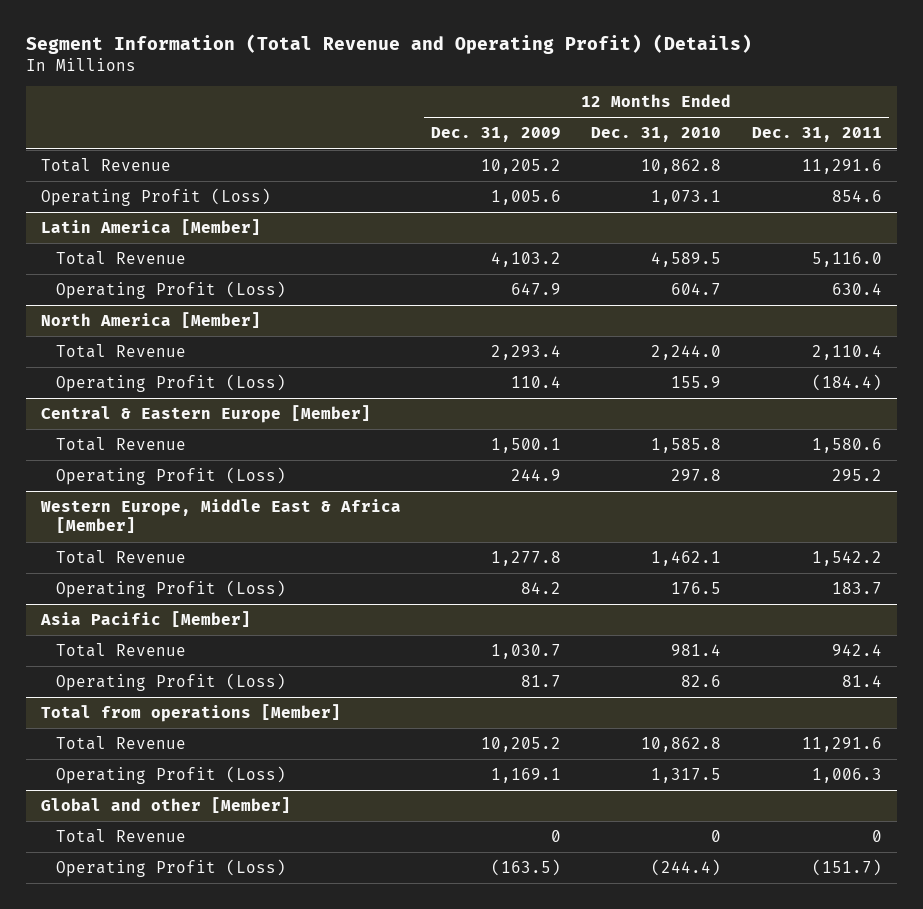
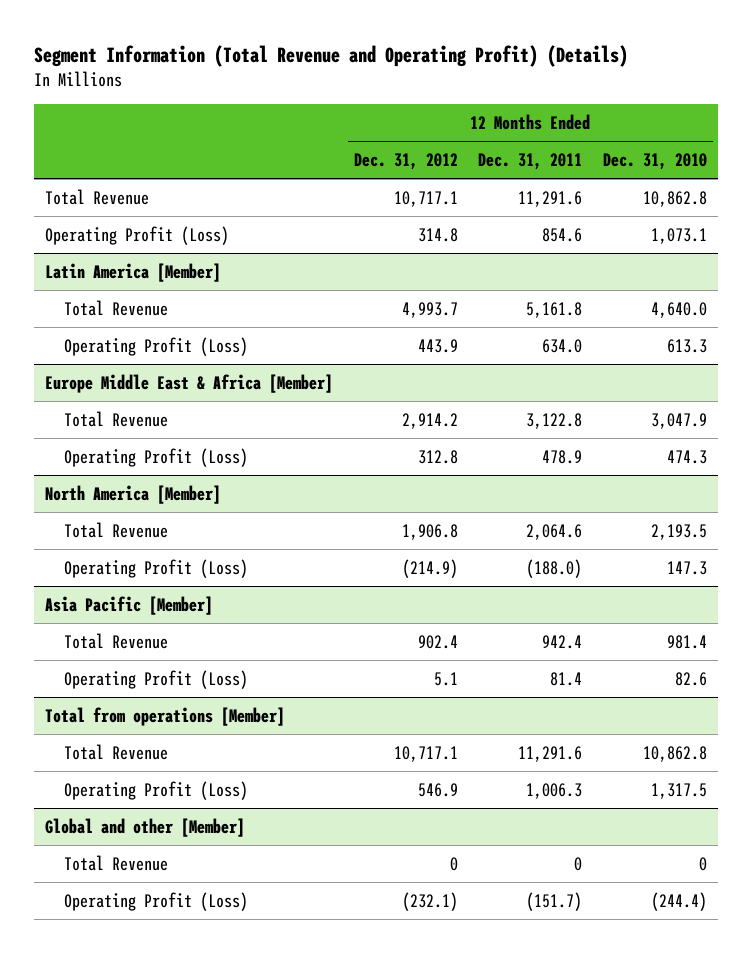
- | 12 Months Ended Dec. 31, 2009 | 12 Months Ended Dec. 31, 2010 | 12 Months Ended Dec. 31, 2011
+ | 12 Months Ended Dec. 31, 2012 | 12 Months Ended Dec. 31, 2011 | 12 Months Ended Dec. 31, 2010
@ Latin America [Member]
- Total Revenue | 4,103.2 | 4,589.5 | 5,116.0
- Operating Profit (Loss) | 647.9 | 604.7 | 630.4
+ Total Revenue | 4,993.7 | 5,161.8 | 4,640.0
+ Operating Profit (Loss) | 443.9 | 634.0 | 613.3
+ Europe Middle East & Africa [Member]
+ Total Revenue | 2,914.2 | 3,122.8 | 3,047.9
+ Operating Profit (Loss) | 312.8 | 478.9 | 474.3
@ North America [Member]
- Total Revenue | 2,293.4 | 2,244.0 | 2,110.4
- Operating Profit (Loss) | 110.4 | 155.9 | (184.4)
- Central & Eastern Europe [Member]
- Total Revenue | 1,500.1 | 1,585.8 | 1,580.6
- Operating Profit (Loss) | 244.9 | 297.8 | 295.2
- Western Europe, Middle East & Africa [Member]
- Total Revenue | 1,277.8 | 1,462.1 | 1,542.2
- Operating Profit (Loss) | 84.2 | 176.5 | 183.7
@ North America [Member]
+ Total Revenue | 1,906.8 | 2,064.6 | 2,193.5
+ Operating Profit (Loss) | (214.9) | (188.0) | 147.3

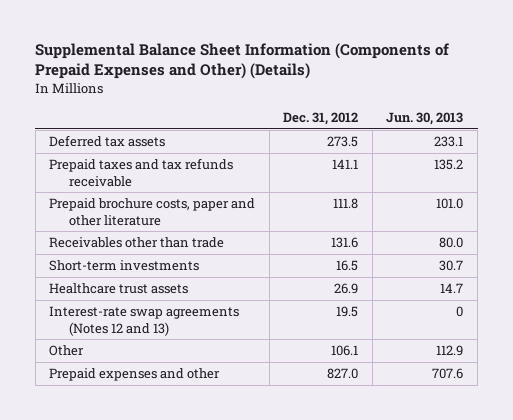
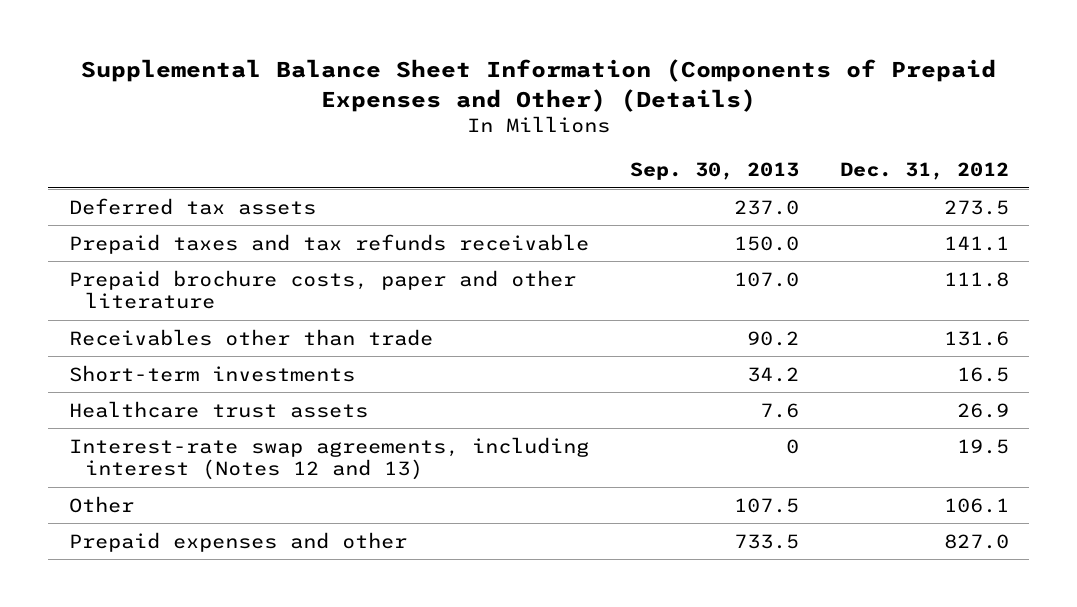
- | Dec. 31, 2012 | Jun. 30, 2013
+ | Sep. 30, 2013 | Dec. 31, 2012
- Interest-rate swap agreements (Notes 12 and 13) | 19.5 | 0
+ Interest-rate swap agreements, including interest (Notes 12 and 13) | 0 | 19.5

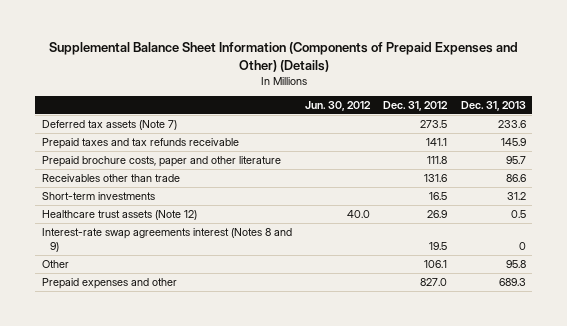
- | Sep. 30, 2013 | Dec. 31, 2012
+ | Jun. 30, 2012 | Dec. 31, 2012 | Dec. 31, 2013
- Deferred tax assets | 237.0 | 273.5
+ Deferred tax assets (Note 7) | | 273.5 | 233.6
- Healthcare trust assets | 7.6 | 26.9
- Interest-rate swap agreements, including interest (Notes 12 and 13) | 0 | 19.5
+ Healthcare trust assets (Note 12) | 40.0 | 26.9 | 0.5
+ Interest-rate swap agreements interest (Notes 8 and 9) | | 19.5 | 0

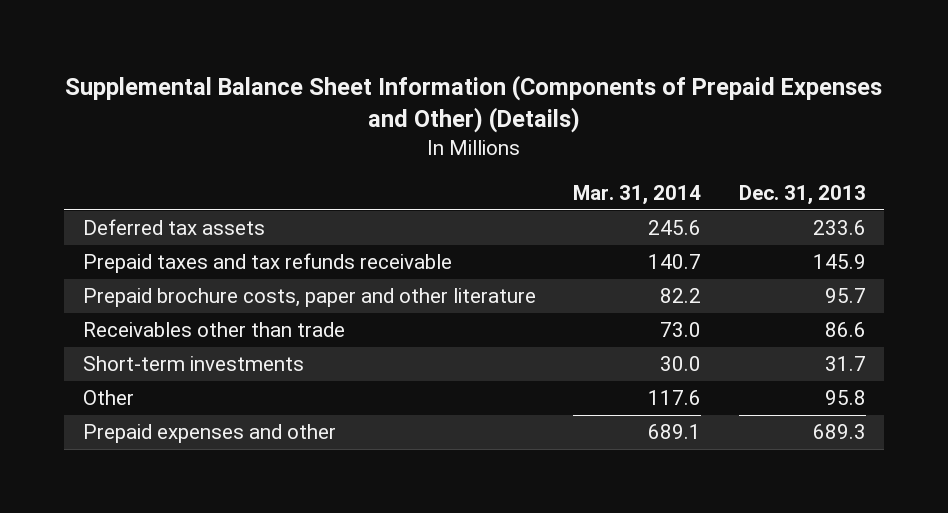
- | Jun. 30, 2012 | Dec. 31, 2012 | Dec. 31, 2013
+ | Mar. 31, 2014 | Dec. 31, 2013
- Deferred tax assets (Note 7) | | 273.5 | 233.6
+ Deferred tax assets | 245.6 | 233.6
- Short-term investments | | 16.5 | 31.2
- Healthcare trust assets (Note 12) | 40.0 | 26.9 | 0.5
- Interest-rate swap agreements interest (Notes 8 and 9) | | 19.5 | 0
+ Short-term investments | 30.0 | 31.7

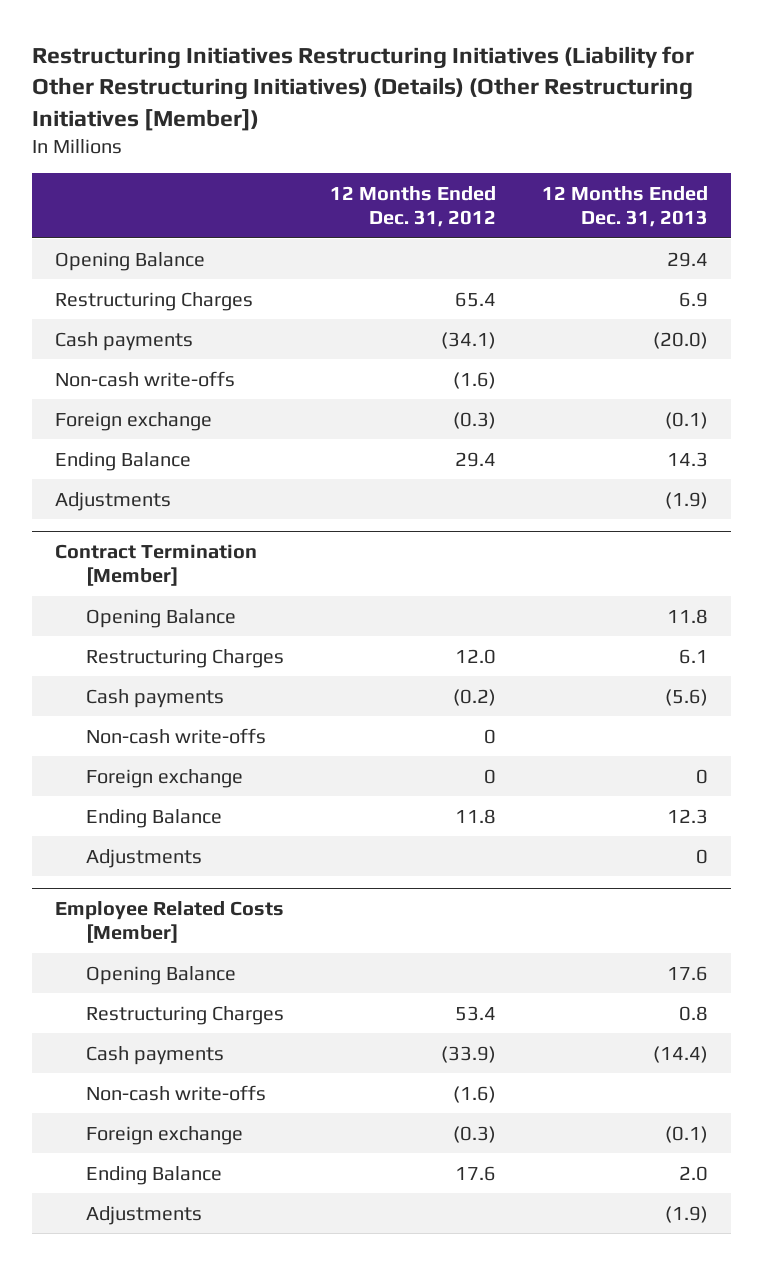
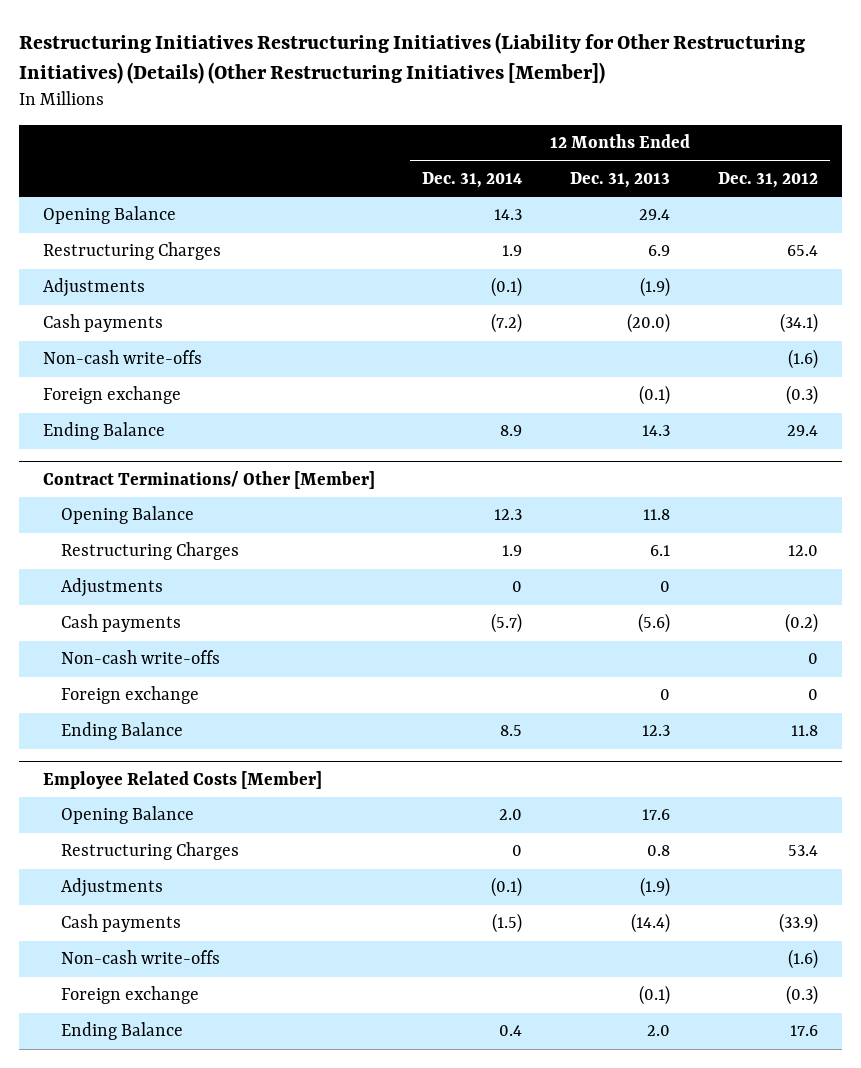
- | 12 Months Ended Dec. 31, 2012 | 12 Months Ended Dec. 31, 2013
+ | 12 Months Ended Dec. 31, 2014 | 12 Months Ended Dec. 31, 2013 | 12 Months Ended Dec. 31, 2012
moved up: Adjustments | (0.1) | (1.9) |
- Contract Termination [Member]
+ Contract Terminations/ Other [Member]
+ Adjustments | 0 | 0 |
- Adjustments | | 0
@ Employee Related Costs [Member]
moved up: Adjustments | (0.1) | (1.9) |

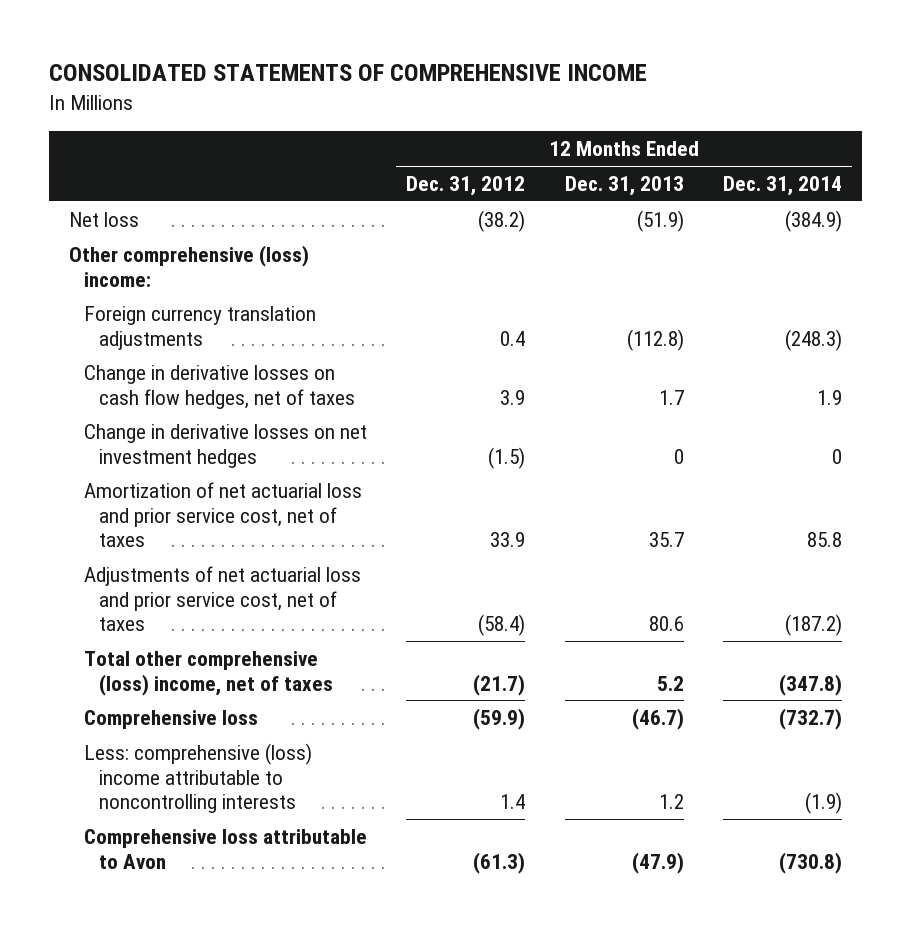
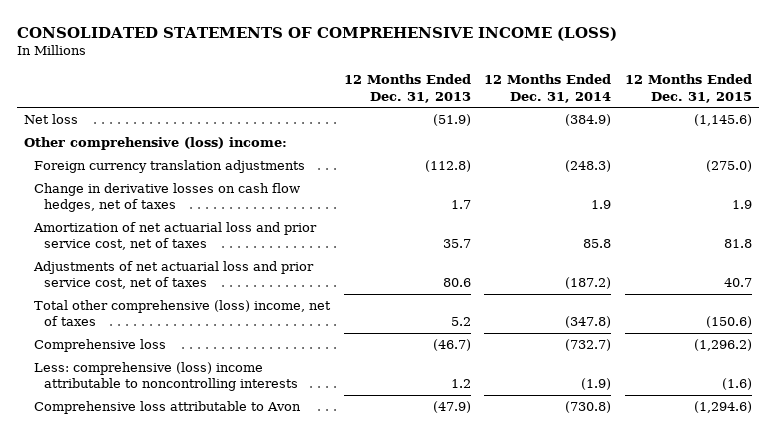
- CONSOLIDATED STATEMENTS OF COMPREHENSIVE INCOME
+ CONSOLIDATED STATEMENTS OF COMPREHENSIVE INCOME (LOSS)
- | 12 Months Ended Dec. 31, 2012 | 12 Months Ended Dec. 31, 2013 | 12 Months Ended Dec. 31, 2014
+ | 12 Months Ended Dec. 31, 2013 | 12 Months Ended Dec. 31, 2014 | 12 Months Ended Dec. 31, 2015
- Change in derivative losses on net investment hedges | (1.5) | 0 | 0

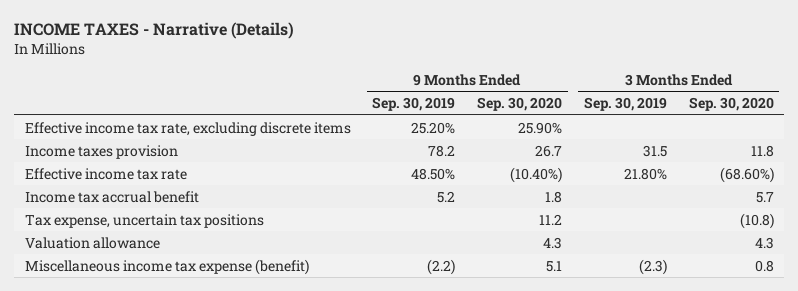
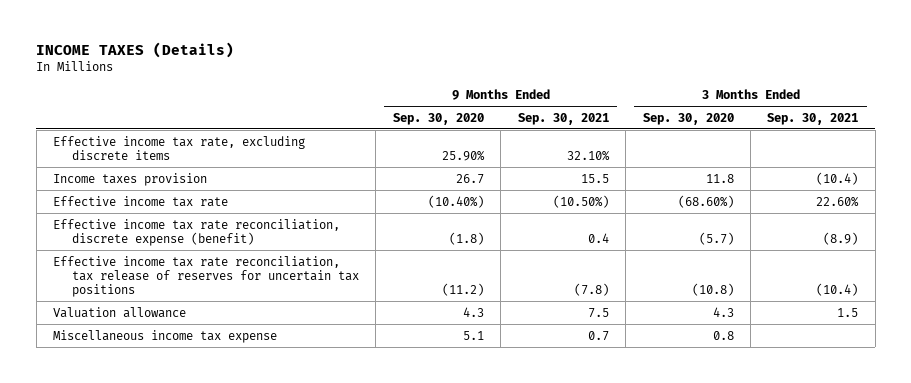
- INCOME TAXES - Narrative (Details)
+ INCOME TAXES (Details)
- | 9 Months Ended Sep. 30, 2019 | 9 Months Ended Sep. 30, 2020 | 3 Months Ended Sep. 30, 2019 | 3 Months Ended Sep. 30, 2020
+ | 9 Months Ended Sep. 30, 2020 | 9 Months Ended Sep. 30, 2021 | 3 Months Ended Sep. 30, 2020 | 3 Months Ended Sep. 30, 2021
- Income tax accrual benefit | 5.2 | 1.8 | | 5.7
- Tax expense, uncertain tax positions | | 11.2 | | (10.8)
+ Effective income tax rate reconciliation, discrete expense (benefit) | (1.8) | 0.4 | (5.7) | (8.9)
+ Effective income tax rate reconciliation, tax release of reserves for uncertain tax positions | (11.2) | (7.8) | (10.8) | (10.4)
- Miscellaneous income tax expense (benefit) | (2.2) | 5.1 | (2.3) | 0.8
+ Miscellaneous income tax expense | 5.1 | 0.7 | 0.8 |

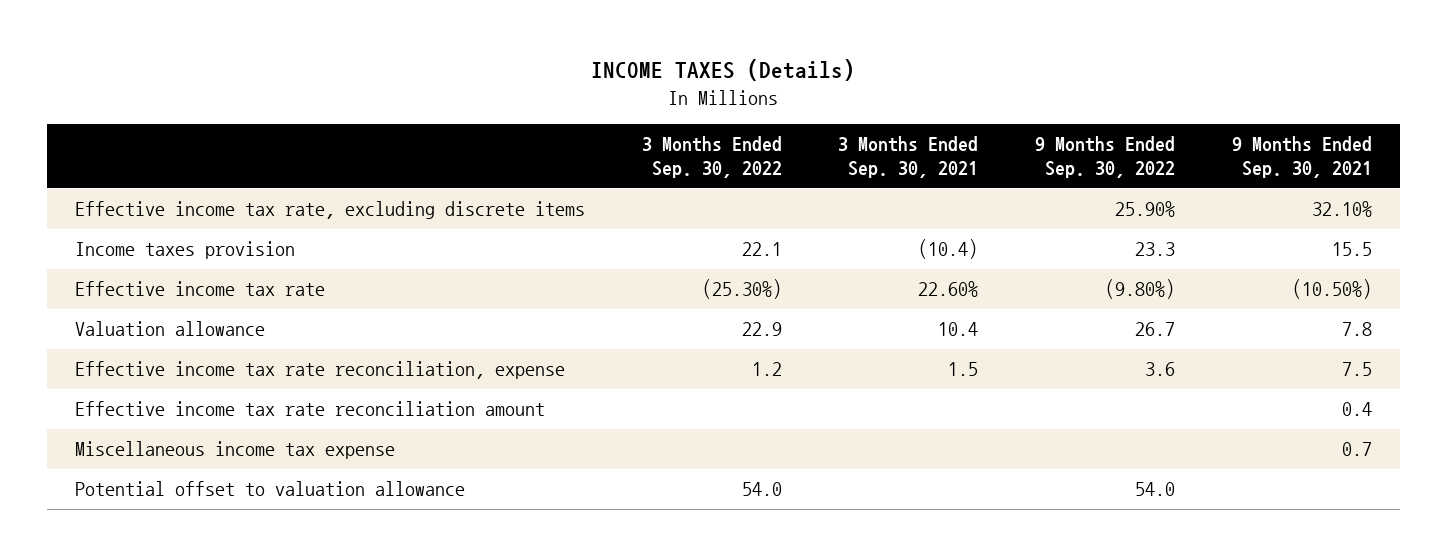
- | 9 Months Ended Sep. 30, 2020 | 9 Months Ended Sep. 30, 2021 | 3 Months Ended Sep. 30, 2020 | 3 Months Ended Sep. 30, 2021
+ | 3 Months Ended Sep. 30, 2022 | 3 Months Ended Sep. 30, 2021 | 9 Months Ended Sep. 30, 2022 | 9 Months Ended Sep. 30, 2021
- Effective income tax rate reconciliation, discrete expense (benefit) | (1.8) | 0.4 | (5.7) | (8.9)
- Effective income tax rate reconciliation, tax release of reserves for uncertain tax positions | (11.2) | (7.8) | (10.8) | (10.4)
- Valuation allowance | 4.3 | 7.5 | 4.3 | 1.5
+ Valuation allowance | 22.9 | 10.4 | 26.7 | 7.8
+ Effective income tax rate reconciliation, expense | 1.2 | 1.5 | 3.6 | 7.5
+ Effective income tax rate reconciliation amount | | | | 0.4
+ Potential offset to valuation allowance | 54.0 | | 54.0 |

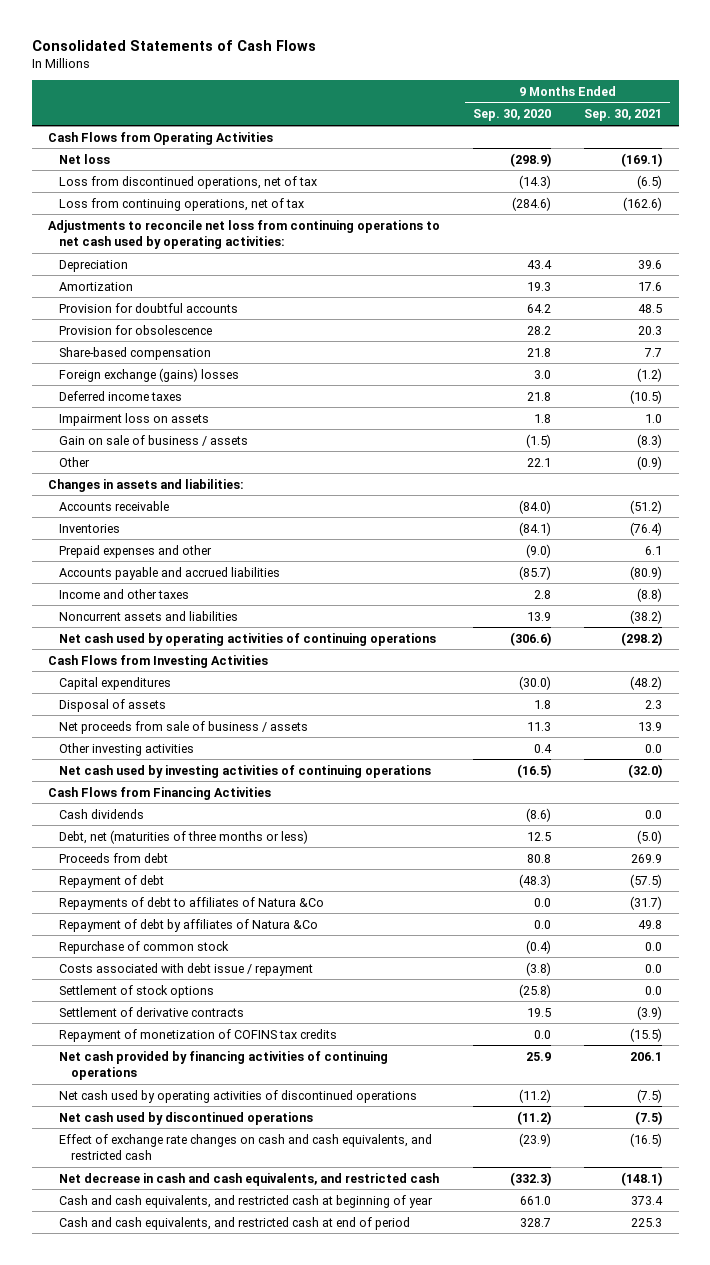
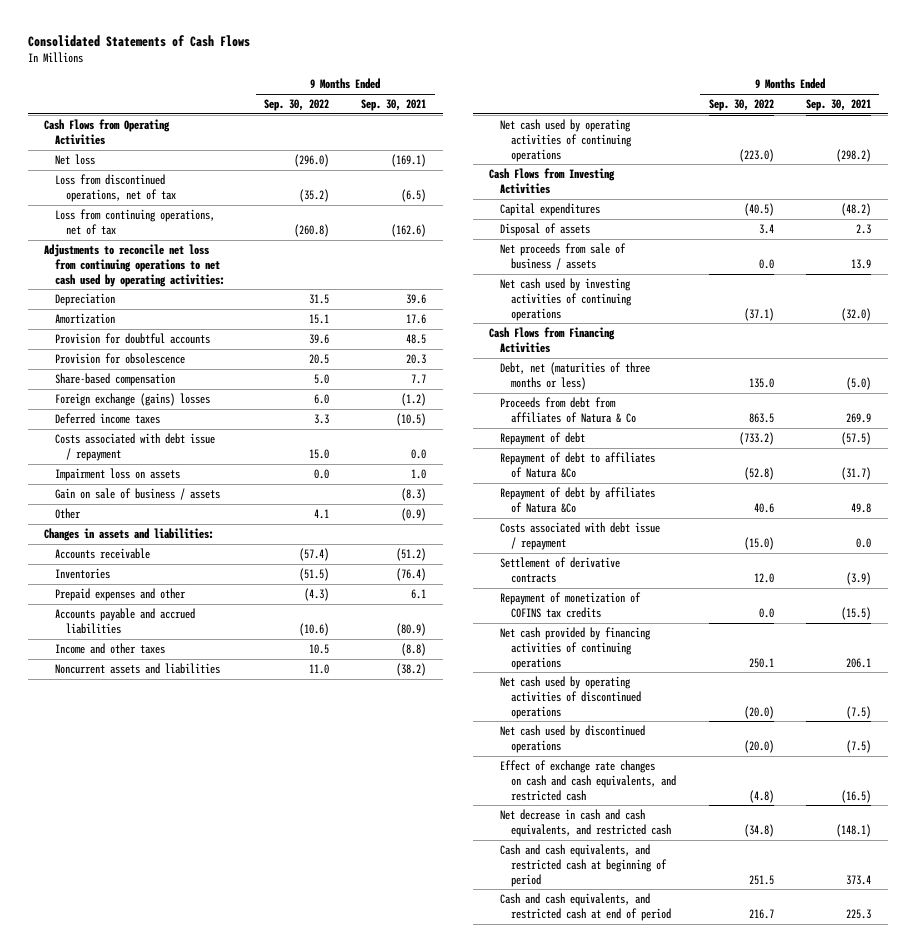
- | 9 Months Ended Sep. 30, 2020 | 9 Months Ended Sep. 30, 2021
+ | 9 Months Ended Sep. 30, 2022 | 9 Months Ended Sep. 30, 2021
+ Costs associated with debt issue / repayment | 15.0 | 0.0
- Other investing activities | 0.4 | 0.0
- Cash dividends | (8.6) | 0.0
- Proceeds from debt | 80.8 | 269.9
+ Proceeds from debt from affiliates of Natura & Co | 863.5 | 269.9
- Repayments of debt to affiliates of Natura &Co | 0.0 | (31.7)
+ Repayment of debt to affiliates of Natura &Co | (52.8) | (31.7)
- Repurchase of common stock | (0.4) | 0.0
- Settlement of stock options | (25.8) | 0.0
- Cash and cash equivalents, and restricted cash at beginning of year | 661.0 | 373.4
+ Cash and cash equivalents, and restricted cash at beginning of period | 251.5 | 373.4

